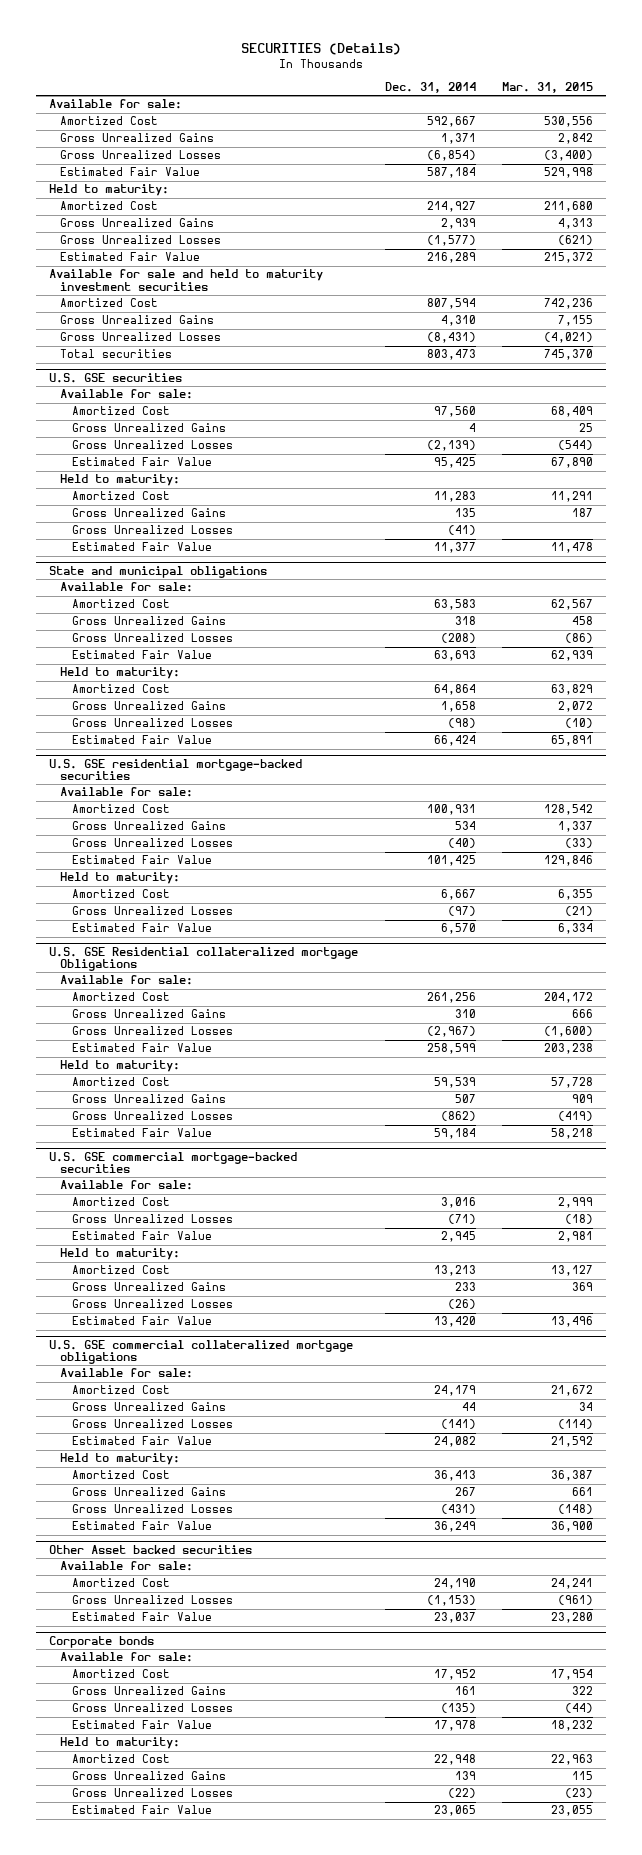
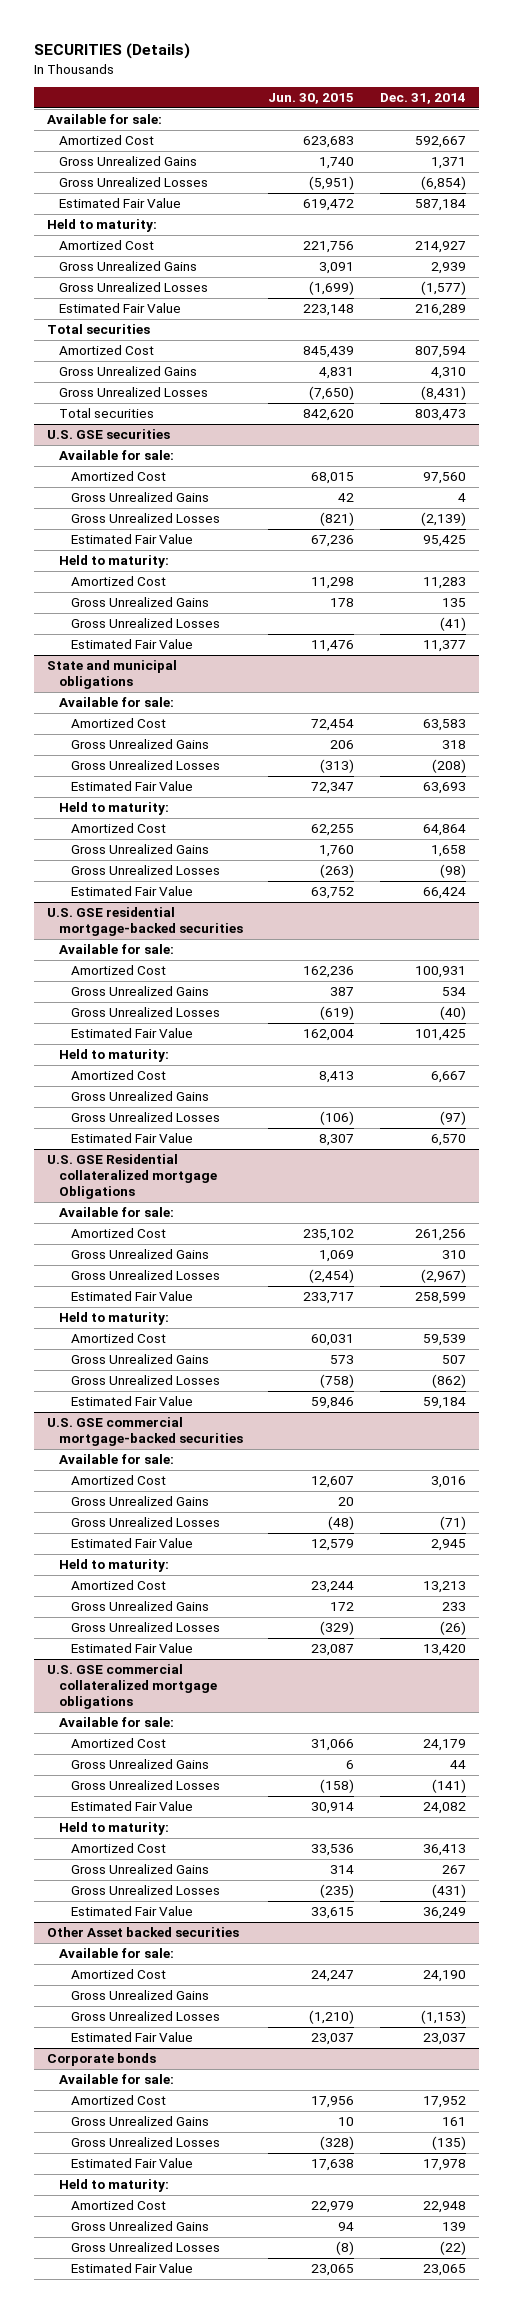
- | Dec. 31, 2014 | Mar. 31, 2015
+ | Jun. 30, 2015 | Dec. 31, 2014
- Available for sale and held to maturity investment securities
+ Total securities
@ U.S. GSE residential mortgage-backed securities
+ Gross Unrealized Gains
@ U.S. GSE commercial mortgage-backed securities
+ Gross Unrealized Gains | 20 |
@ Other Asset backed securities
+ Gross Unrealized Gains

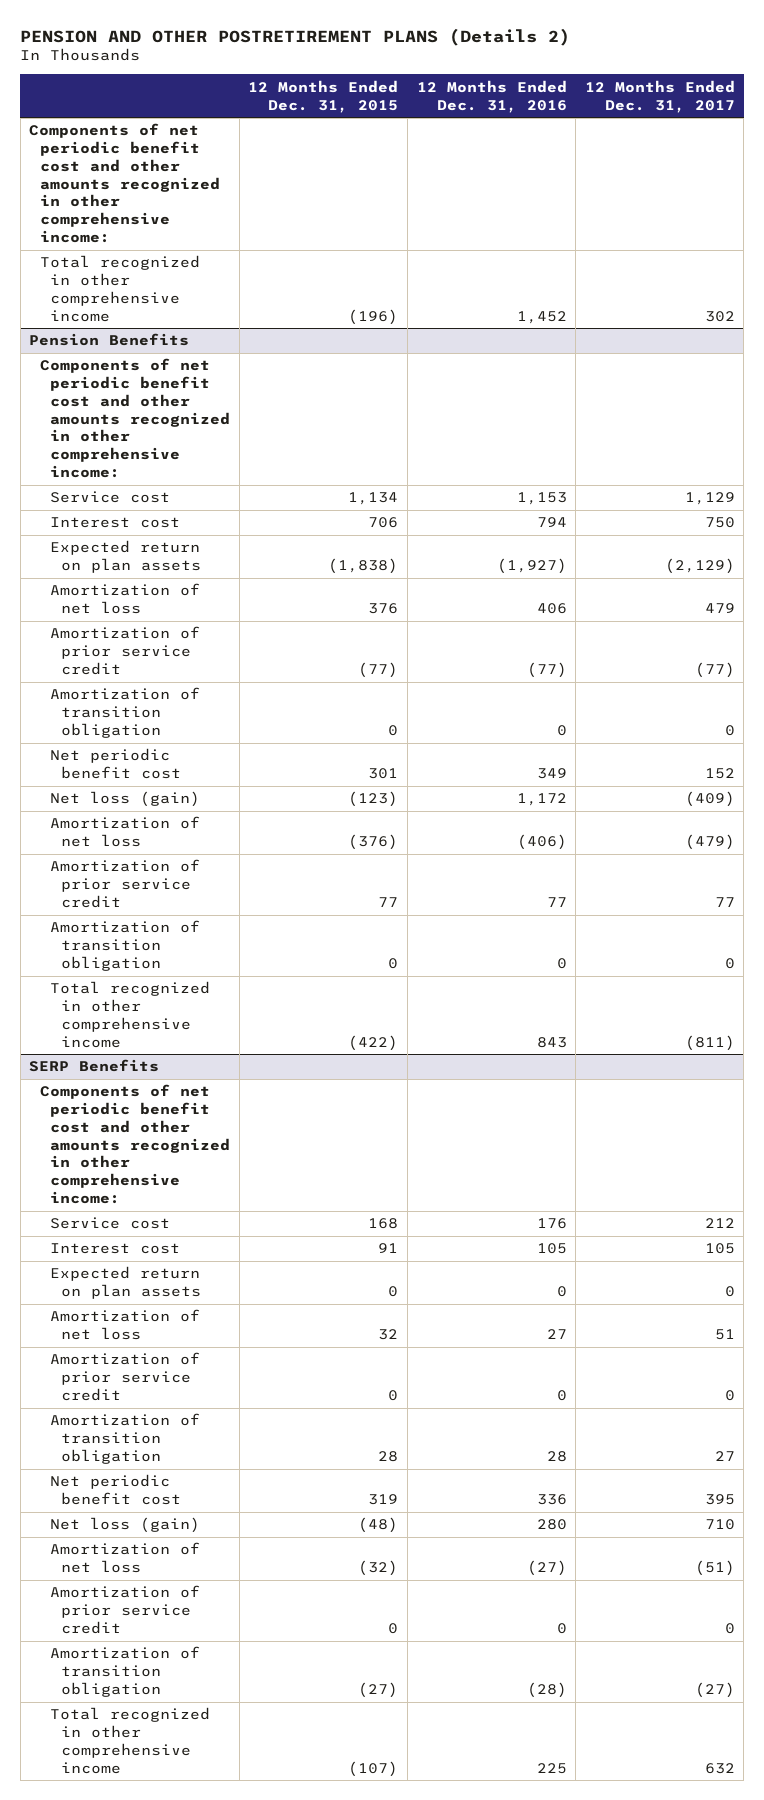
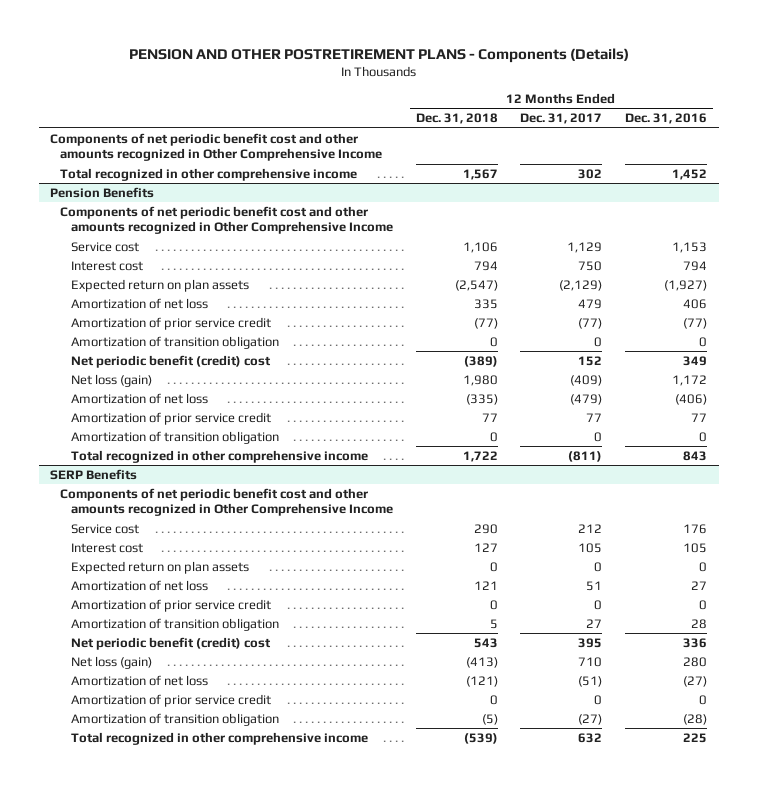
- PENSION AND OTHER POSTRETIREMENT PLANS (Details 2)
+ PENSION AND OTHER POSTRETIREMENT PLANS - Components (Details)
- | 12 Months Ended Dec. 31, 2015 | 12 Months Ended Dec. 31, 2016 | 12 Months Ended Dec. 31, 2017
+ | 12 Months Ended Dec. 31, 2018 | 12 Months Ended Dec. 31, 2017 | 12 Months Ended Dec. 31, 2016
- Components of net periodic benefit cost and other amounts recognized in other comprehensive income:
+ Components of net periodic benefit cost and other amounts recognized in Other Comprehensive Income
@ Pension Benefits
- Components of net periodic benefit cost and other amounts recognized in other comprehensive income:
+ Components of net periodic benefit cost and other amounts recognized in Other Comprehensive Income
- Net periodic benefit cost | 301 | 349 | 152
+ Net periodic benefit (credit) cost | (389) | 152 | 349
@ SERP Benefits
- Components of net periodic benefit cost and other amounts recognized in other comprehensive income:
+ Components of net periodic benefit cost and other amounts recognized in Other Comprehensive Income
- Net periodic benefit cost | 319 | 336 | 395
+ Net periodic benefit (credit) cost | 543 | 395 | 336

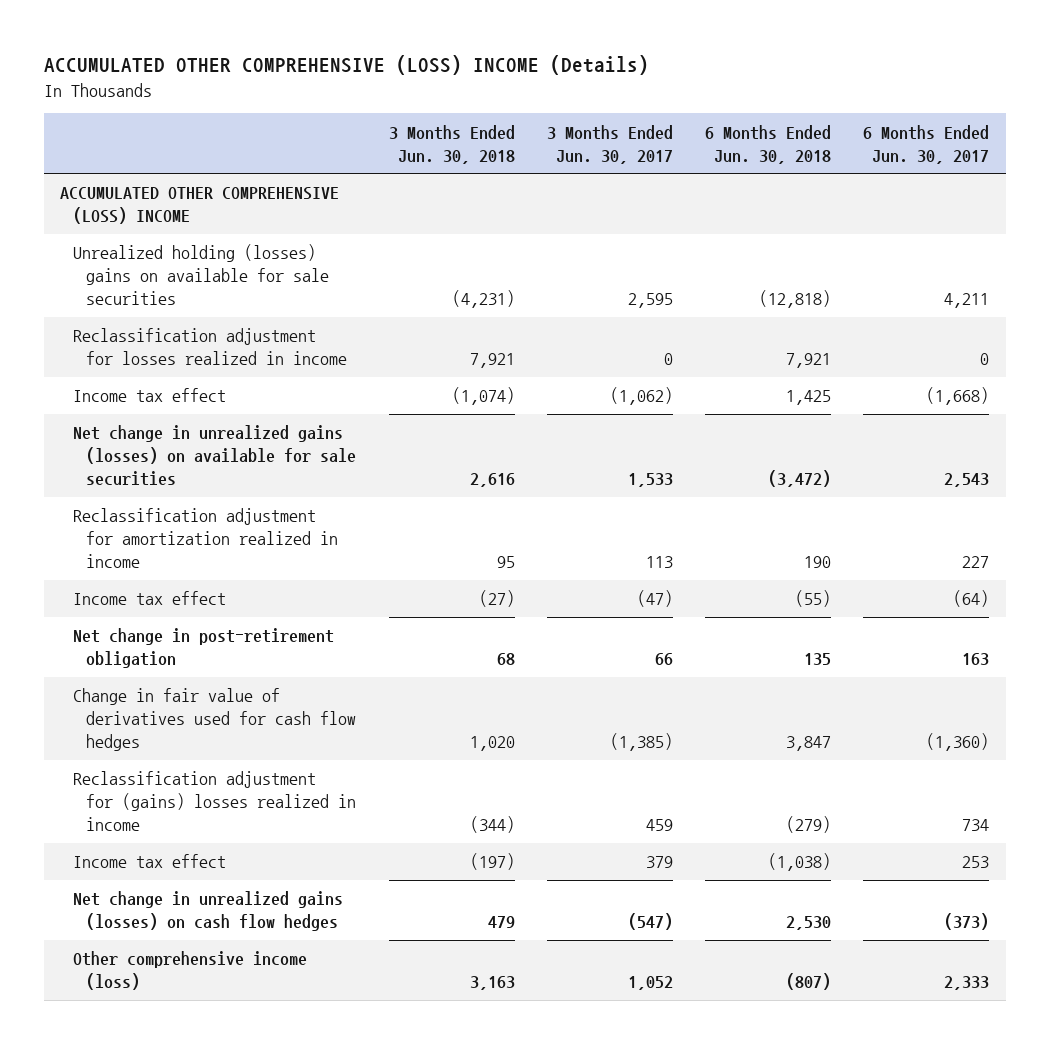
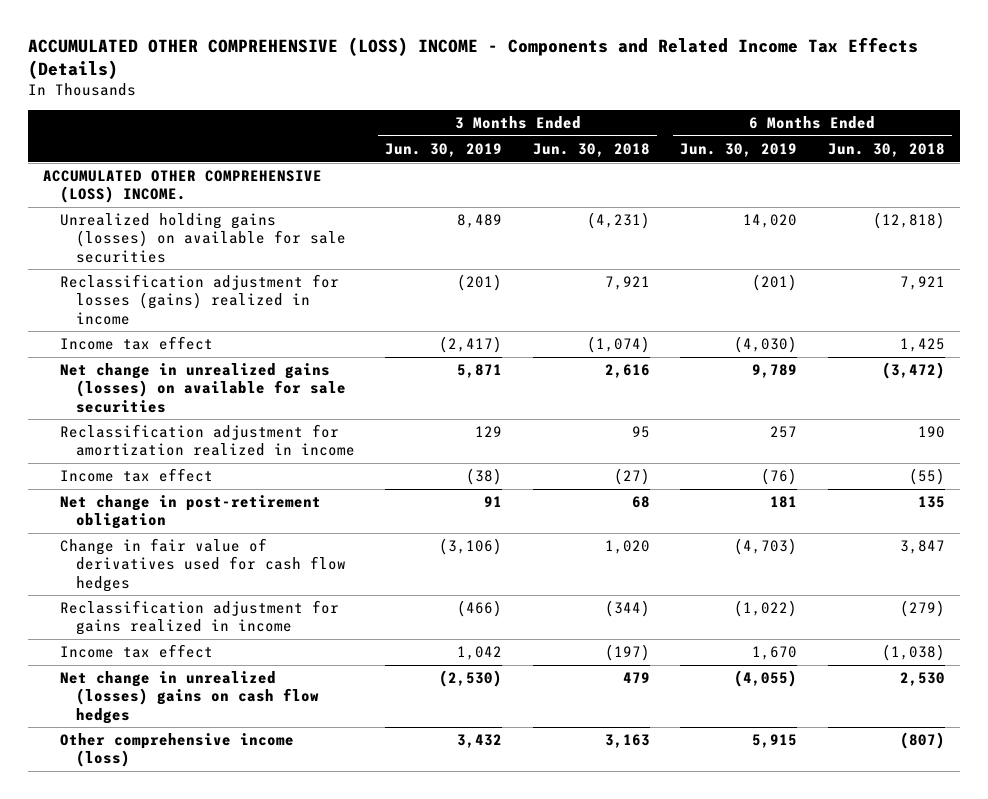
- ACCUMULATED OTHER COMPREHENSIVE (LOSS) INCOME (Details)
+ ACCUMULATED OTHER COMPREHENSIVE (LOSS) INCOME - Components and Related Income Tax Effects (Details)
- | 3 Months Ended Jun. 30, 2018 | 3 Months Ended Jun. 30, 2017 | 6 Months Ended Jun. 30, 2018 | 6 Months Ended Jun. 30, 2017
+ | 3 Months Ended Jun. 30, 2019 | 3 Months Ended Jun. 30, 2018 | 6 Months Ended Jun. 30, 2019 | 6 Months Ended Jun. 30, 2018
- ACCUMULATED OTHER COMPREHENSIVE (LOSS) INCOME
- Unrealized holding (losses) gains on available for sale securities | (4,231) | 2,595 | (12,818) | 4,211
- Reclassification adjustment for losses realized in income | 7,921 | 0 | 7,921 | 0
+ ACCUMULATED OTHER COMPREHENSIVE (LOSS) INCOME.
+ Unrealized holding gains (losses) on available for sale securities | 8,489 | (4,231) | 14,020 | (12,818)
+ Reclassification adjustment for losses (gains) realized in income | (201) | 7,921 | (201) | 7,921
- Reclassification adjustment for (gains) losses realized in income | (344) | 459 | (279) | 734
+ Reclassification adjustment for gains realized in income | (466) | (344) | (1,022) | (279)
- Net change in unrealized gains (losses) on cash flow hedges | 479 | (547) | 2,530 | (373)
+ Net change in unrealized (losses) gains on cash flow hedges | (2,530) | 479 | (4,055) | 2,530

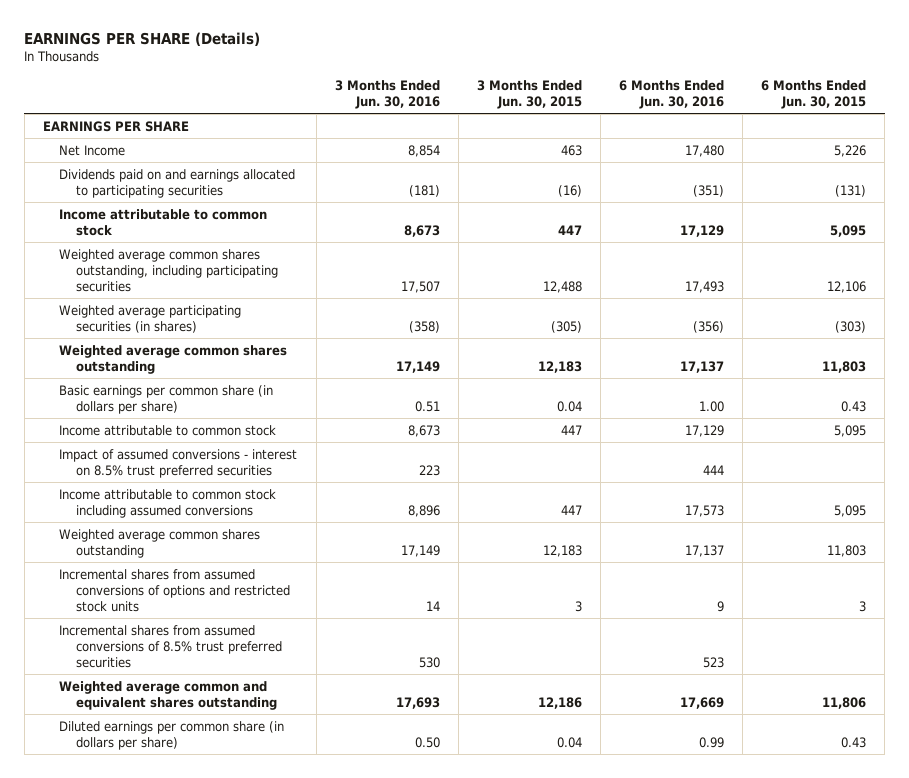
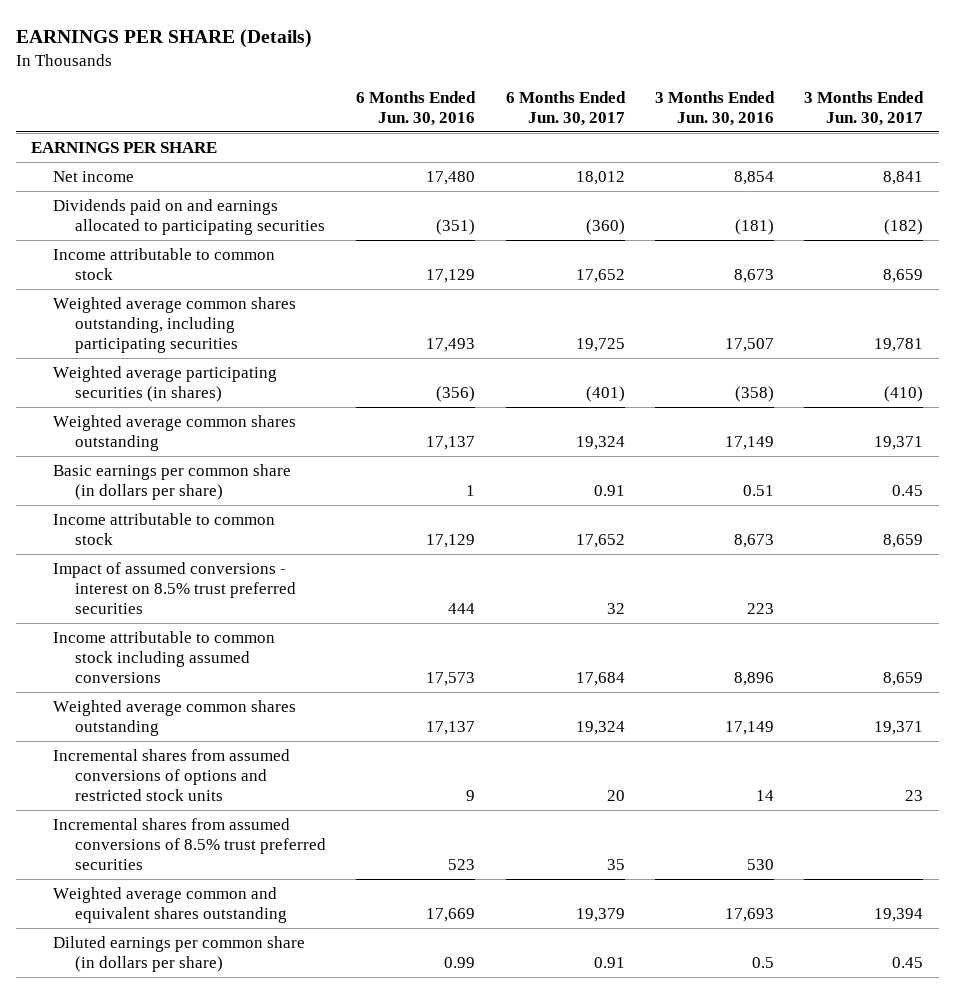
- | 3 Months Ended Jun. 30, 2016 | 3 Months Ended Jun. 30, 2015 | 6 Months Ended Jun. 30, 2016 | 6 Months Ended Jun. 30, 2015
+ | 6 Months Ended Jun. 30, 2016 | 6 Months Ended Jun. 30, 2017 | 3 Months Ended Jun. 30, 2016 | 3 Months Ended Jun. 30, 2017
- Net Income | 8,854 | 463 | 17,480 | 5,226
+ Net income | 17,480 | 18,012 | 8,854 | 8,841
- Basic earnings per common share (in dollars per share) | 0.51 | 0.04 | 1.00 | 0.43
+ Basic earnings per common share (in dollars per share) | 1 | 0.91 | 0.51 | 0.45
- Diluted earnings per common share (in dollars per share) | 0.50 | 0.04 | 0.99 | 0.43
+ Diluted earnings per common share (in dollars per share) | 0.99 | 0.91 | 0.5 | 0.45

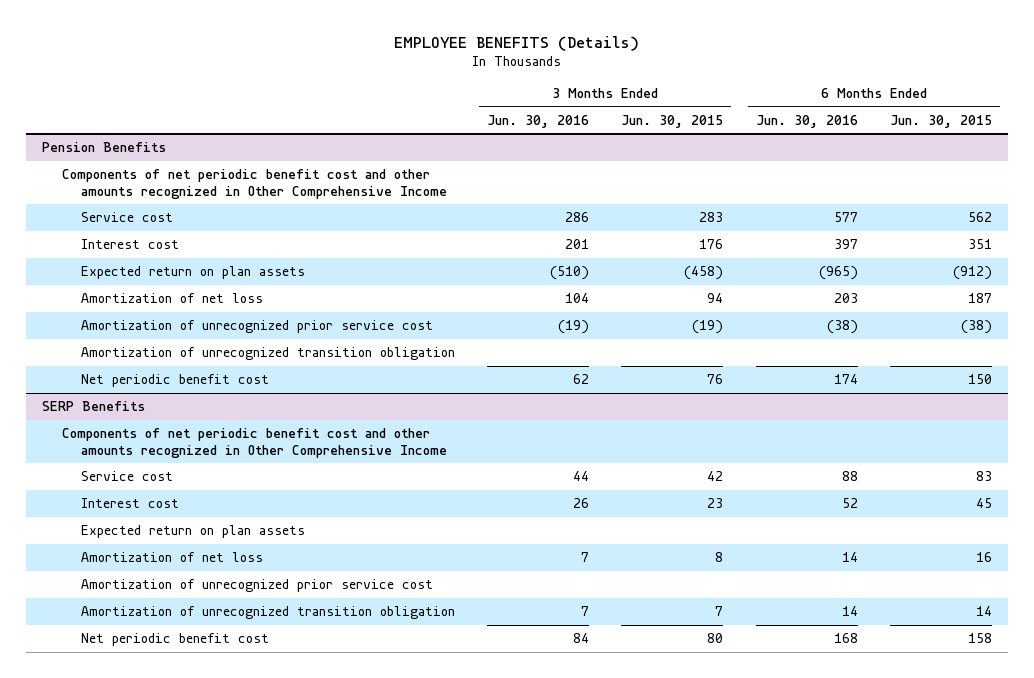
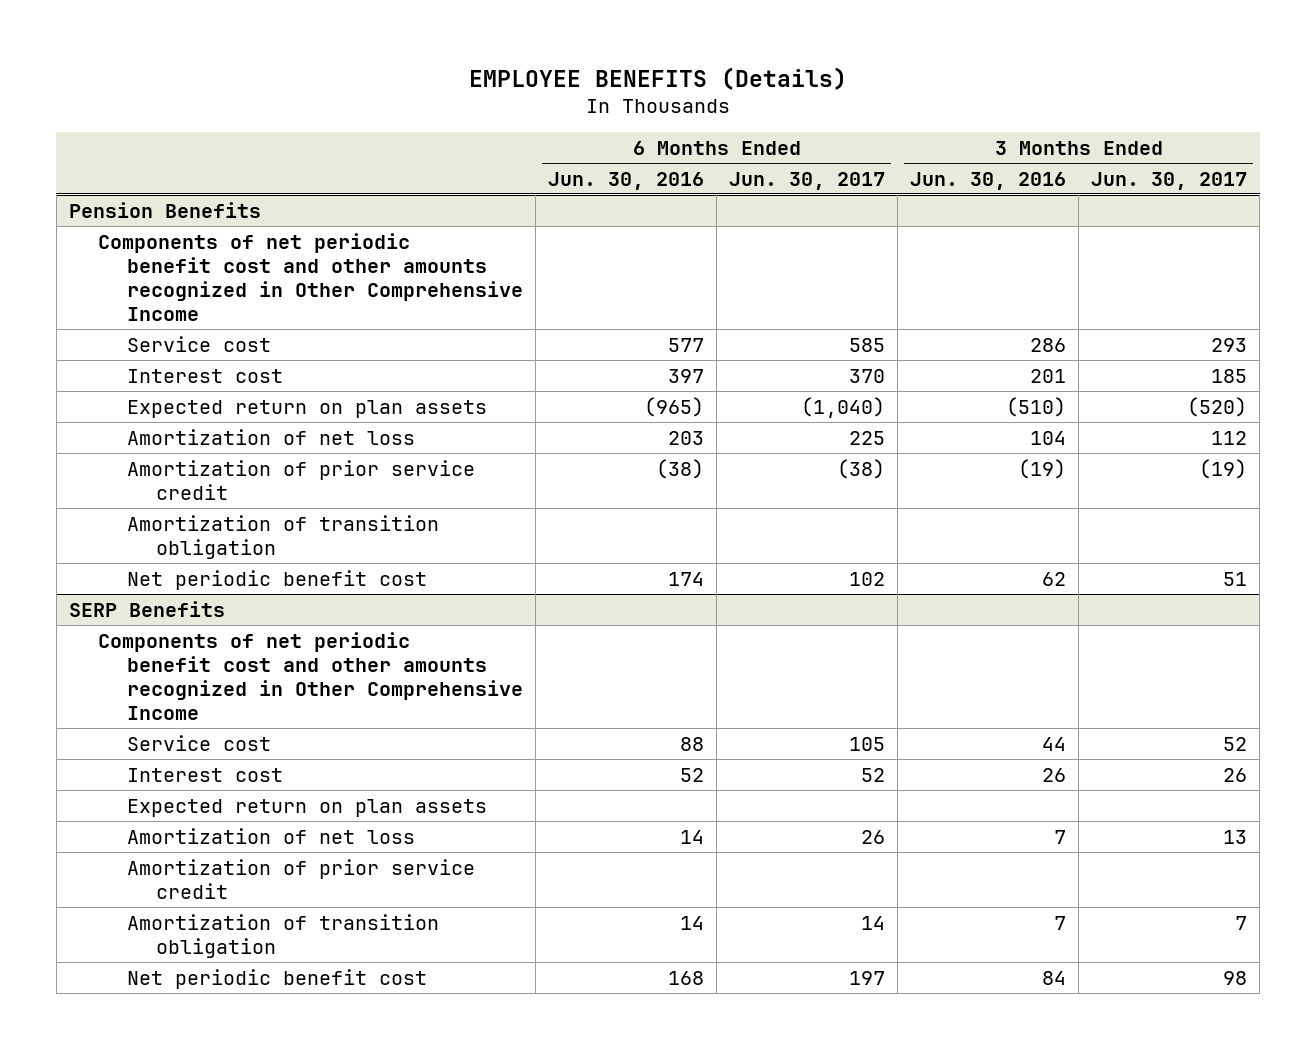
- | 3 Months Ended Jun. 30, 2016 | 3 Months Ended Jun. 30, 2015 | 6 Months Ended Jun. 30, 2016 | 6 Months Ended Jun. 30, 2015
+ | 6 Months Ended Jun. 30, 2016 | 6 Months Ended Jun. 30, 2017 | 3 Months Ended Jun. 30, 2016 | 3 Months Ended Jun. 30, 2017
@ Pension Benefits
- Amortization of unrecognized prior service cost | (19) | (19) | (38) | (38)
- Amortization of unrecognized transition obligation
+ Amortization of prior service credit | (38) | (38) | (19) | (19)
+ Amortization of transition obligation
@ SERP Benefits
- Amortization of unrecognized prior service cost
- Amortization of unrecognized transition obligation | 7 | 7 | 14 | 14
+ Amortization of prior service credit
+ Amortization of transition obligation | 14 | 14 | 7 | 7

